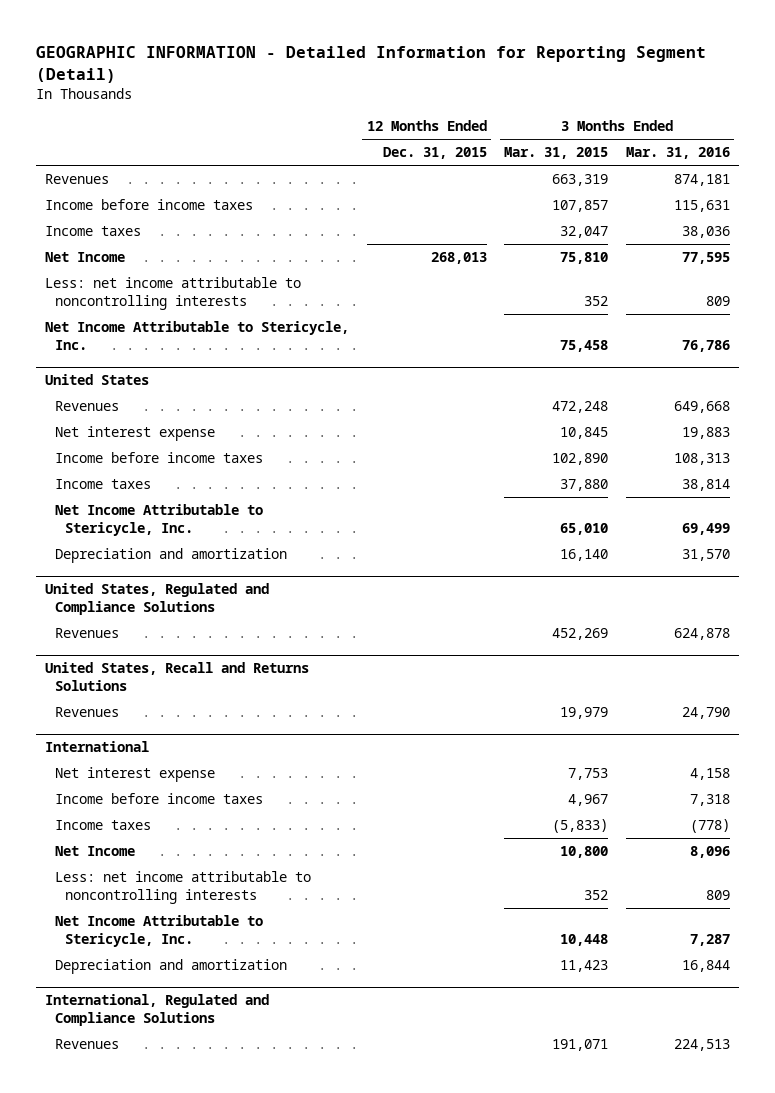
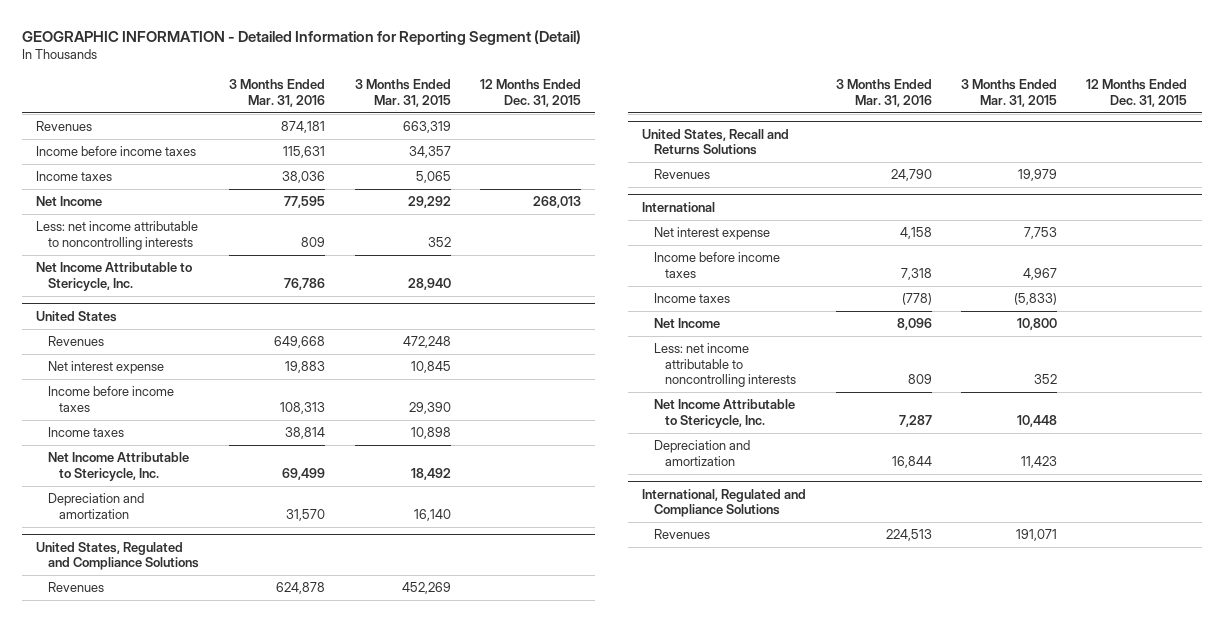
- | 12 Months Ended Dec. 31, 2015 | 3 Months Ended Mar. 31, 2015 | 3 Months Ended Mar. 31, 2016
+ | 3 Months Ended Mar. 31, 2016 | 3 Months Ended Mar. 31, 2015 | 12 Months Ended Dec. 31, 2015
- Income before income taxes | | 107,857 | 115,631
- Income taxes | | 32,047 | 38,036
- Net Income | 268,013 | 75,810 | 77,595
+ Income before income taxes | 115,631 | 34,357 |
+ Income taxes | 38,036 | 5,065 |
+ Net Income | 77,595 | 29,292 | 268,013
- Net Income Attributable to Stericycle, Inc. | | 75,458 | 76,786
+ Net Income Attributable to Stericycle, Inc. | 76,786 | 28,940 |
@ United States
- Income before income taxes | | 102,890 | 108,313
- Income taxes | | 37,880 | 38,814
- Net Income Attributable to Stericycle, Inc. | | 65,010 | 69,499
+ Income before income taxes | 108,313 | 29,390 |
+ Income taxes | 38,814 | 10,898 |
+ Net Income Attributable to Stericycle, Inc. | 69,499 | 18,492 |

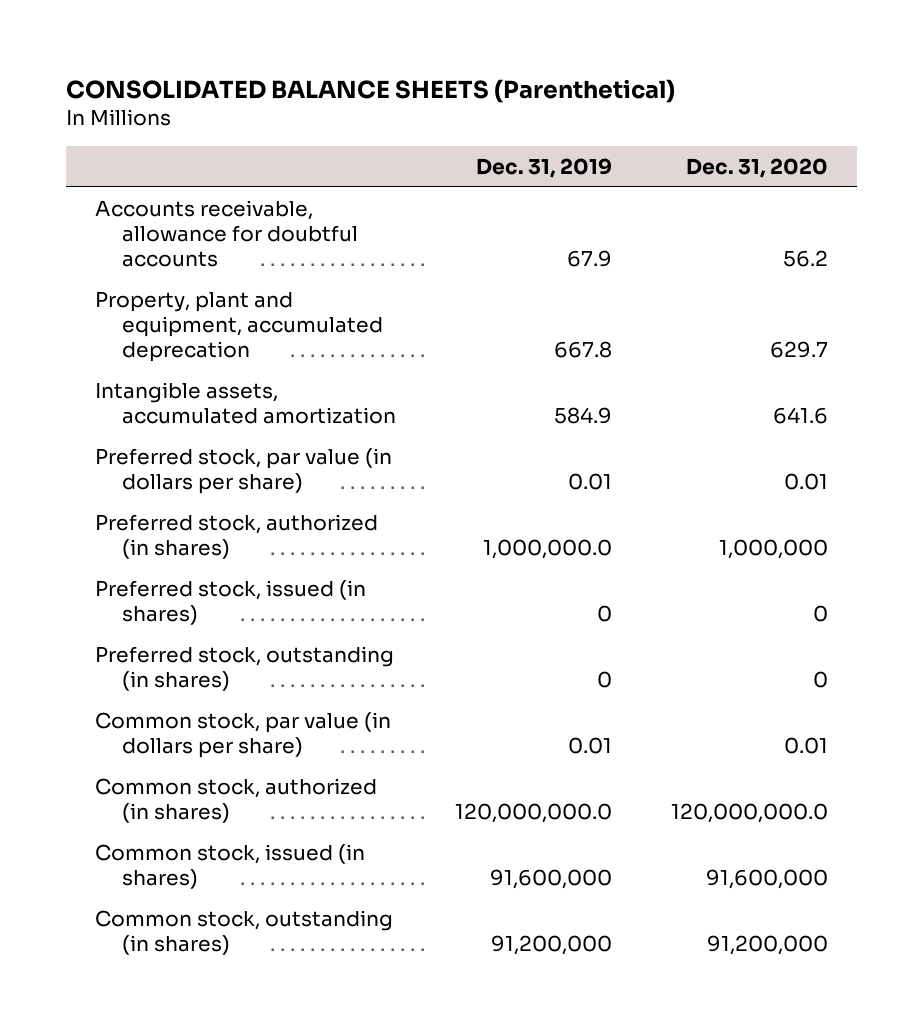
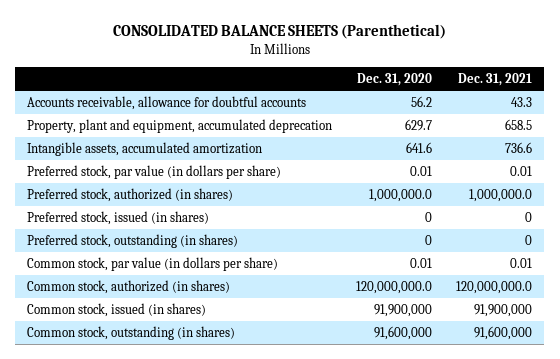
- | Dec. 31, 2019 | Dec. 31, 2020
+ | Dec. 31, 2020 | Dec. 31, 2021
- Preferred stock, authorized (in shares) | 1,000,000.0 | 1,000,000
+ Preferred stock, authorized (in shares) | 1,000,000.0 | 1,000,000.0
- Common stock, issued (in shares) | 91,600,000 | 91,600,000
- Common stock, outstanding (in shares) | 91,200,000 | 91,200,000
+ Common stock, issued (in shares) | 91,900,000 | 91,900,000
+ Common stock, outstanding (in shares) | 91,600,000 | 91,600,000

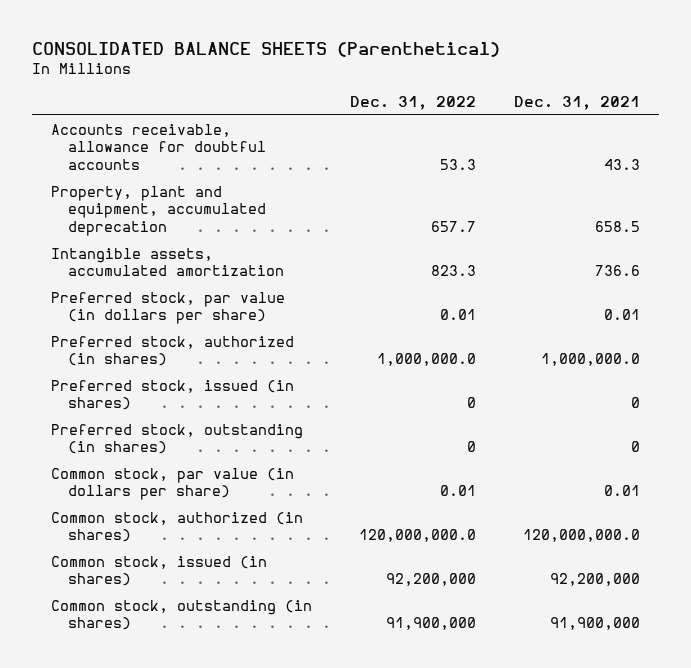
- | Dec. 31, 2020 | Dec. 31, 2021
+ | Dec. 31, 2022 | Dec. 31, 2021
- Common stock, issued (in shares) | 91,900,000 | 91,900,000
- Common stock, outstanding (in shares) | 91,600,000 | 91,600,000
+ Common stock, issued (in shares) | 92,200,000 | 92,200,000
+ Common stock, outstanding (in shares) | 91,900,000 | 91,900,000

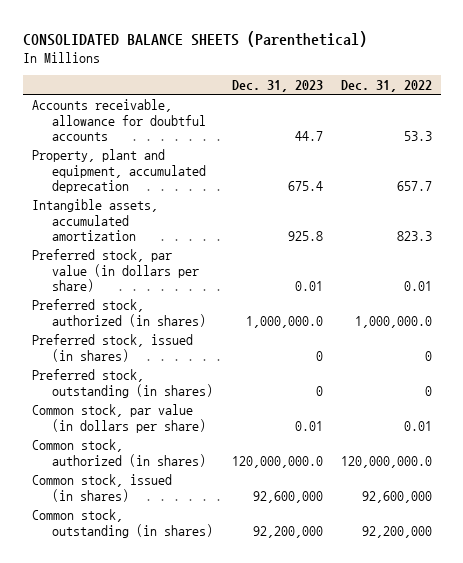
- | Dec. 31, 2022 | Dec. 31, 2021
+ | Dec. 31, 2023 | Dec. 31, 2022
- Common stock, issued (in shares) | 92,200,000 | 92,200,000
- Common stock, outstanding (in shares) | 91,900,000 | 91,900,000
+ Common stock, issued (in shares) | 92,600,000 | 92,600,000
+ Common stock, outstanding (in shares) | 92,200,000 | 92,200,000

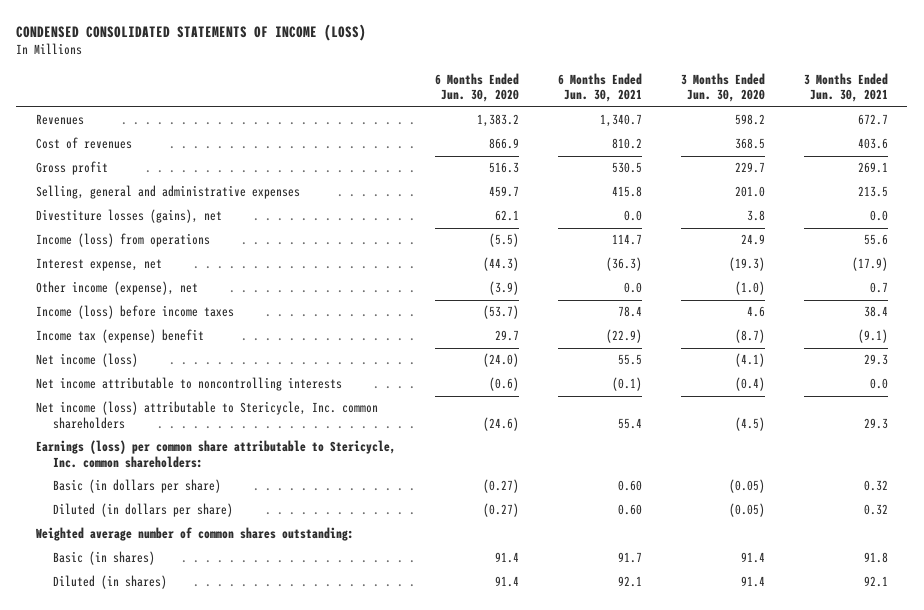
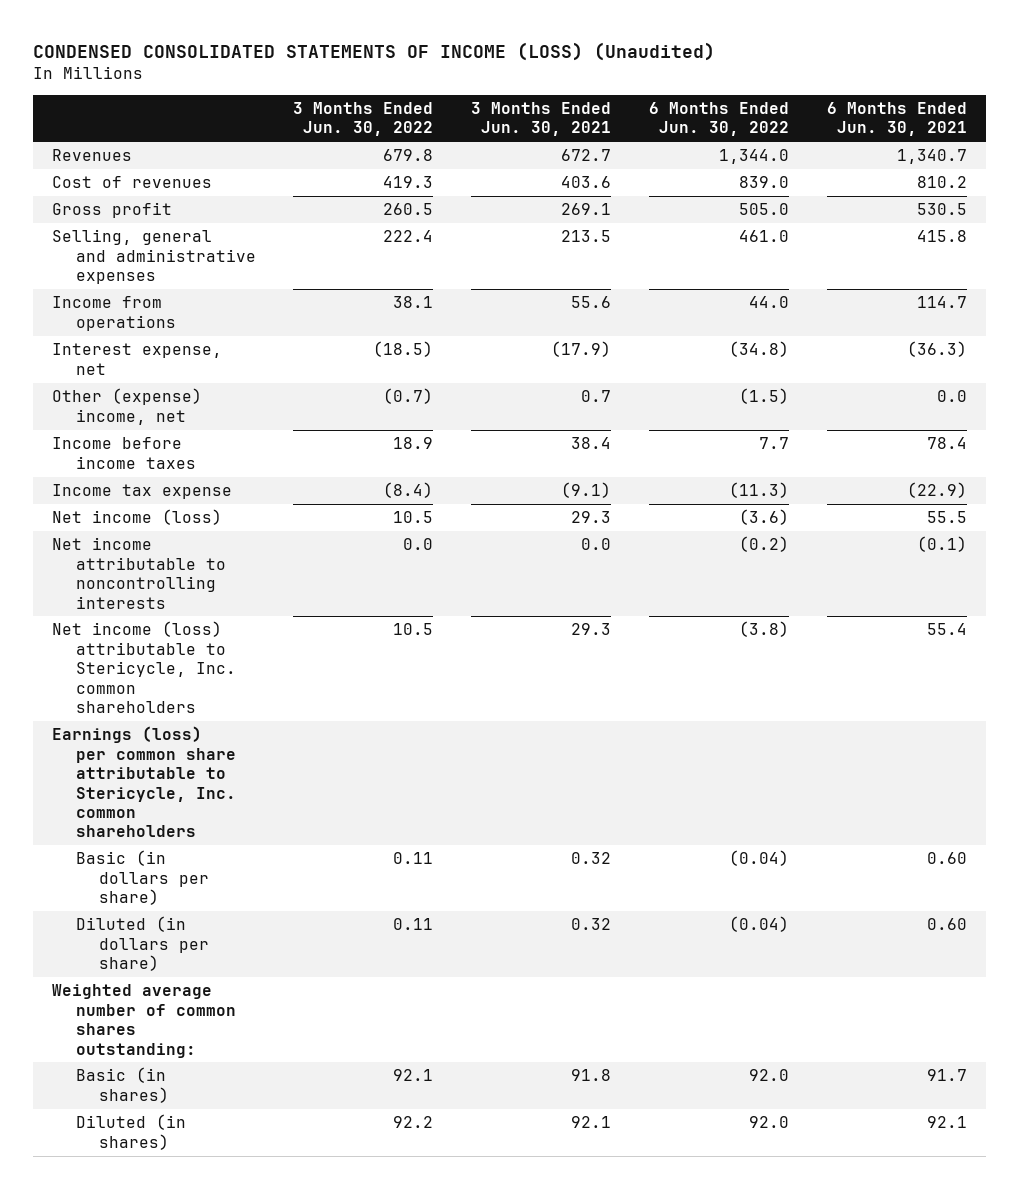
- CONDENSED CONSOLIDATED STATEMENTS OF INCOME (LOSS)
+ CONDENSED CONSOLIDATED STATEMENTS OF INCOME (LOSS) (Unaudited)
- | 6 Months Ended Jun. 30, 2020 | 6 Months Ended Jun. 30, 2021 | 3 Months Ended Jun. 30, 2020 | 3 Months Ended Jun. 30, 2021
+ | 3 Months Ended Jun. 30, 2022 | 3 Months Ended Jun. 30, 2021 | 6 Months Ended Jun. 30, 2022 | 6 Months Ended Jun. 30, 2021
- Divestiture losses (gains), net | 62.1 | 0.0 | 3.8 | 0.0
- Income (loss) from operations | (5.5) | 114.7 | 24.9 | 55.6
+ Income from operations | 38.1 | 55.6 | 44.0 | 114.7
- Other income (expense), net | (3.9) | 0.0 | (1.0) | 0.7
- Income (loss) before income taxes | (53.7) | 78.4 | 4.6 | 38.4
- Income tax (expense) benefit | 29.7 | (22.9) | (8.7) | (9.1)
+ Other (expense) income, net | (0.7) | 0.7 | (1.5) | 0.0
+ Income before income taxes | 18.9 | 38.4 | 7.7 | 78.4
+ Income tax expense | (8.4) | (9.1) | (11.3) | (22.9)
- Earnings (loss) per common share attributable to Stericycle, Inc. common shareholders:
+ Earnings (loss) per common share attributable to Stericycle, Inc. common shareholders

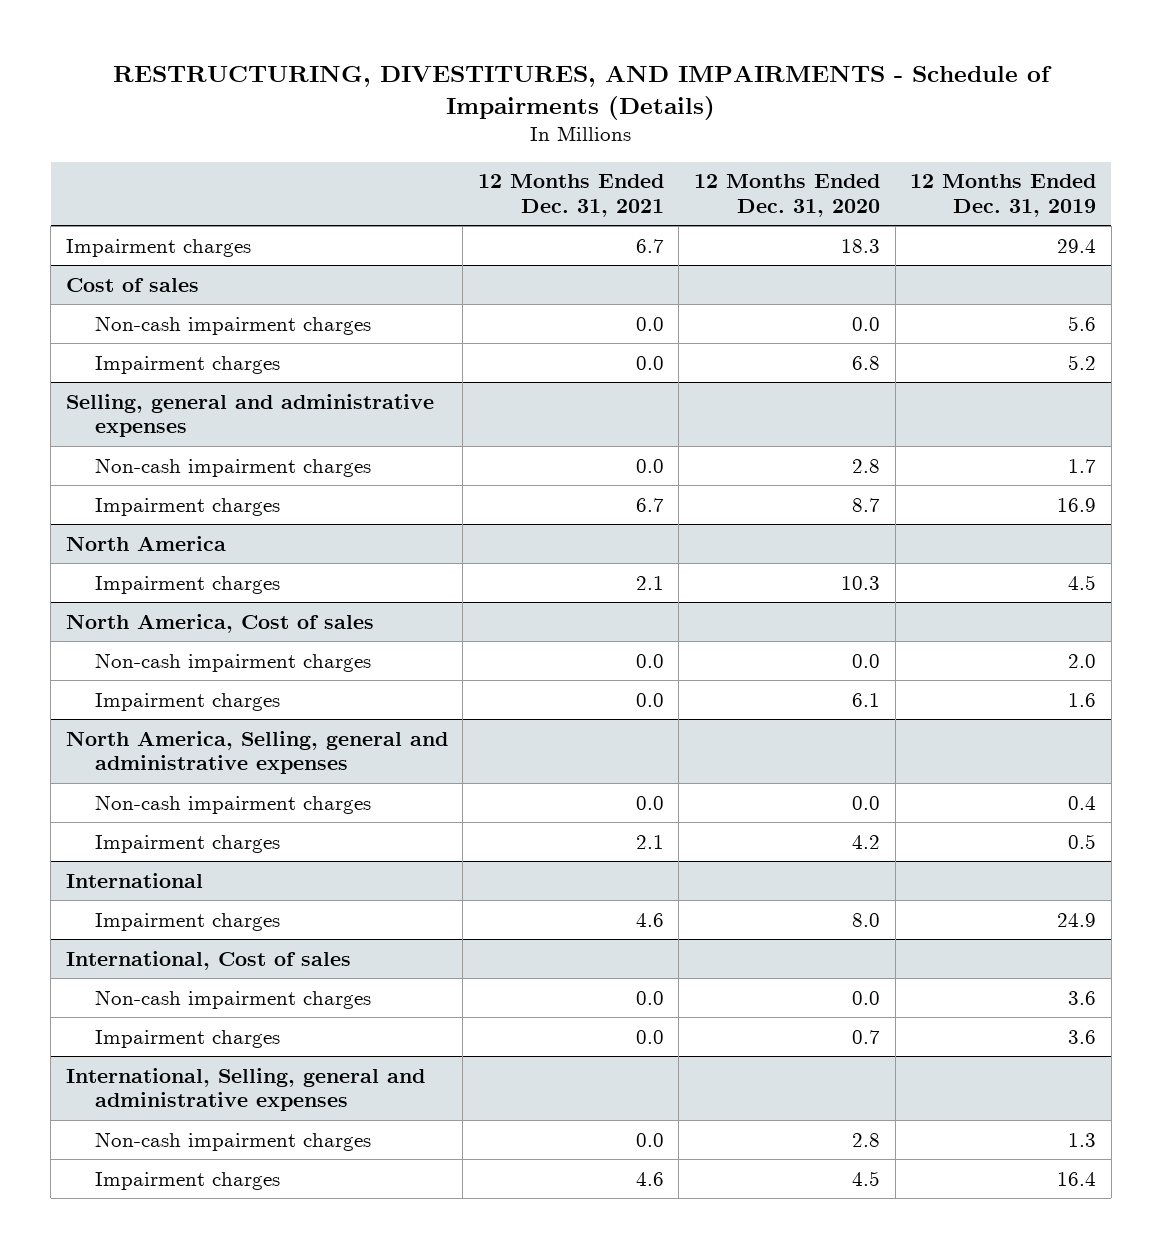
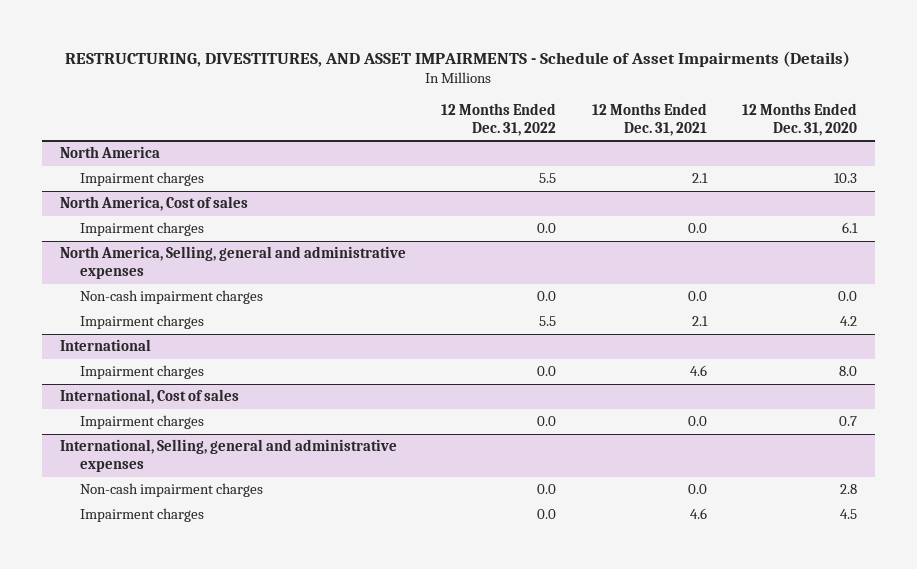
- RESTRUCTURING, DIVESTITURES, AND IMPAIRMENTS - Schedule of Impairments (Details)
+ RESTRUCTURING, DIVESTITURES, AND ASSET IMPAIRMENTS - Schedule of Asset Impairments (Details)
- | 12 Months Ended Dec. 31, 2021 | 12 Months Ended Dec. 31, 2020 | 12 Months Ended Dec. 31, 2019
+ | 12 Months Ended Dec. 31, 2022 | 12 Months Ended Dec. 31, 2021 | 12 Months Ended Dec. 31, 2020
- Impairment charges | 6.7 | 18.3 | 29.4
- Cost of sales
- Non-cash impairment charges | 0.0 | 0.0 | 5.6
- Impairment charges | 0.0 | 6.8 | 5.2
- Selling, general and administrative expenses
- Non-cash impairment charges | 0.0 | 2.8 | 1.7
- Impairment charges | 6.7 | 8.7 | 16.9
@ North America, Cost of sales
- Non-cash impairment charges | 0.0 | 0.0 | 2.0
@ International, Cost of sales
- Non-cash impairment charges | 0.0 | 0.0 | 3.6

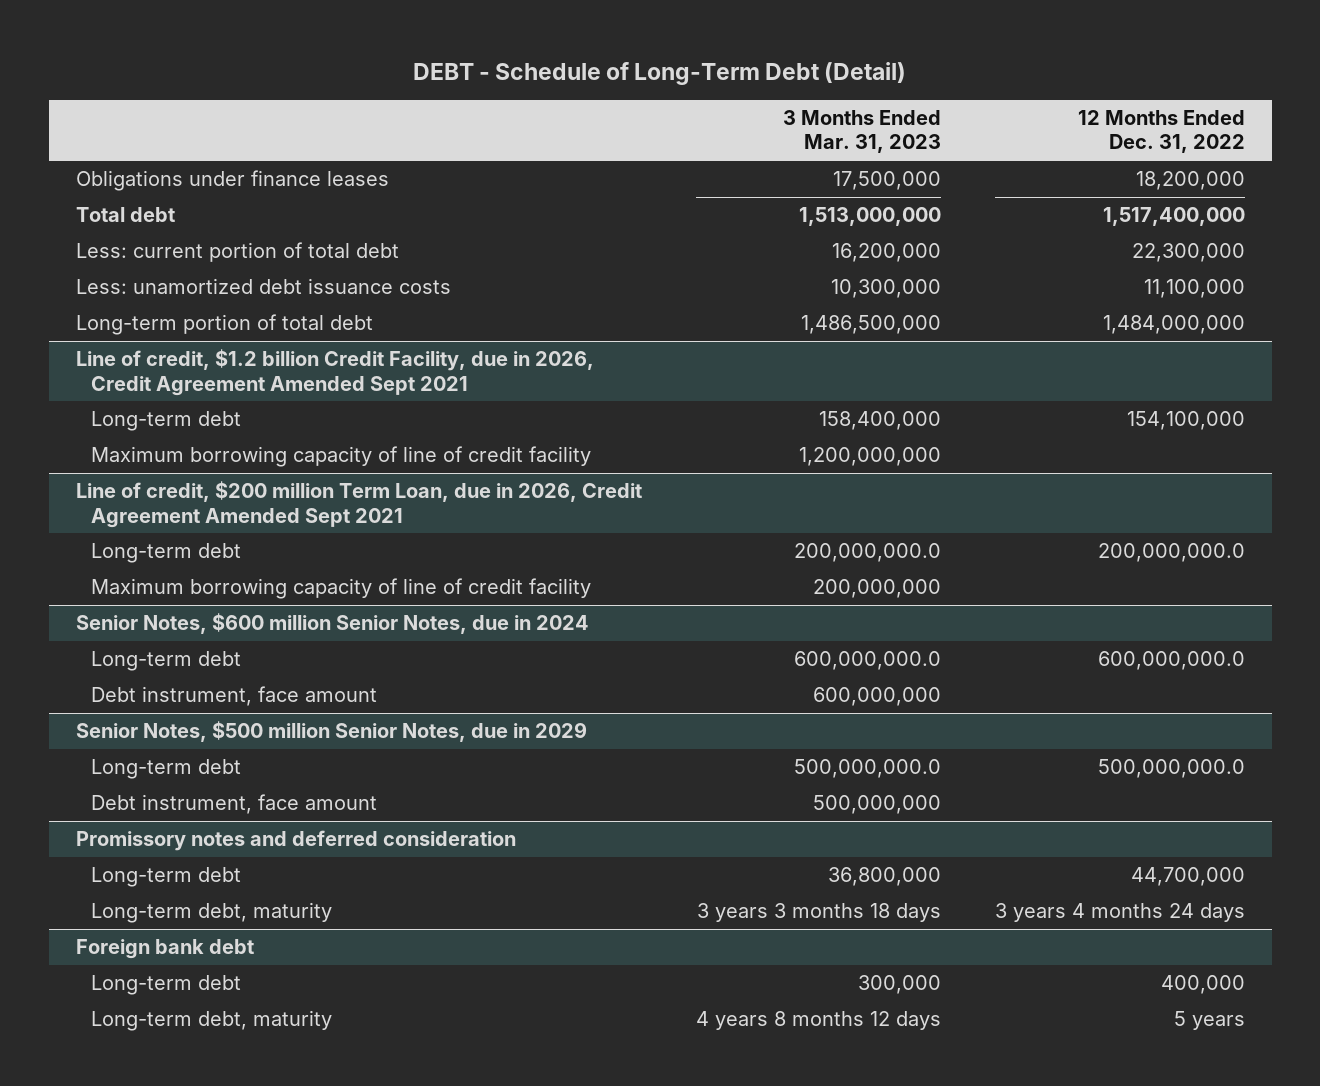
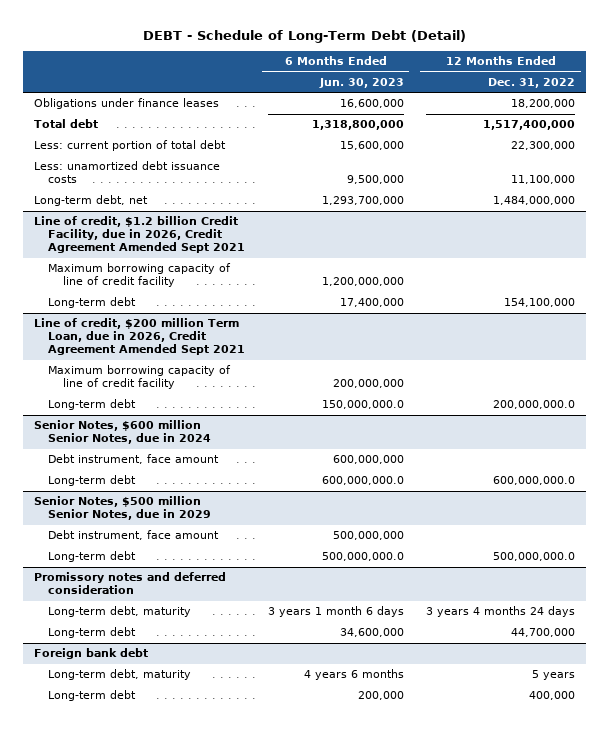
- | 3 Months Ended Mar. 31, 2023 | 12 Months Ended Dec. 31, 2022
+ | 6 Months Ended Jun. 30, 2023 | 12 Months Ended Dec. 31, 2022
- Long-term portion of total debt | 1,486,500,000 | 1,484,000,000
+ Long-term debt, net | 1,293,700,000 | 1,484,000,000
@ Line of credit, $1.2 billion Credit Facility, due in 2026, Credit Agreement Amended Sept 2021
moved down: Long-term debt | 17,400,000 | 154,100,000
@ Line of credit, $200 million Term Loan, due in 2026, Credit Agreement Amended Sept 2021
moved down: Long-term debt | 150,000,000.0 | 200,000,000.0
@ Senior Notes, $600 million Senior Notes, due in 2024
moved down: Long-term debt | 600,000,000.0 | 600,000,000.0
@ Senior Notes, $500 million Senior Notes, due in 2029
moved down: Long-term debt | 500,000,000.0 | 500,000,000.0
@ Promissory notes and deferred consideration
moved down: Long-term debt | 34,600,000 | 44,700,000
@ Foreign bank debt
moved down: Long-term debt | 200,000 | 400,000

